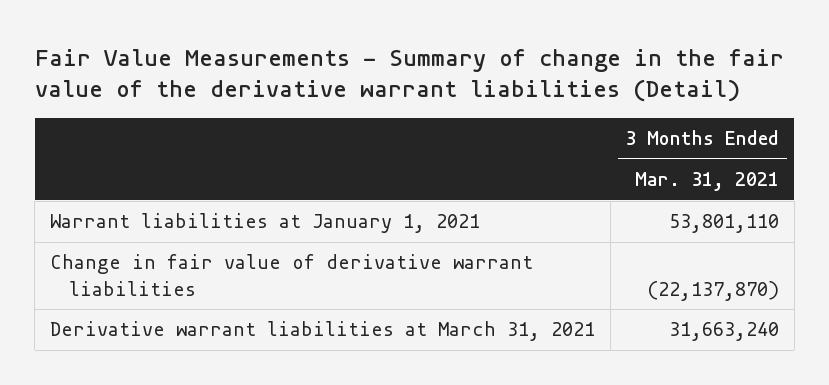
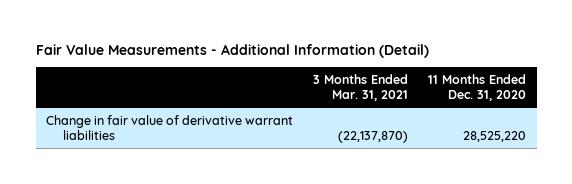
- Fair Value Measurements - Summary of change in the fair value of the derivative warrant liabilities (Detail)
+ Fair Value Measurements - Additional Information (Detail)
- | 3 Months Ended Mar. 31, 2021
+ | 3 Months Ended Mar. 31, 2021 | 11 Months Ended Dec. 31, 2020
- Warrant liabilities at January 1, 2021 | 53,801,110
- Derivative warrant liabilities at March 31, 2021 | 31,663,240

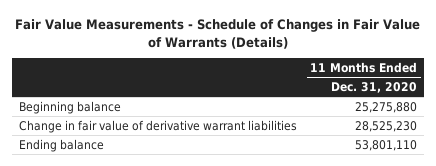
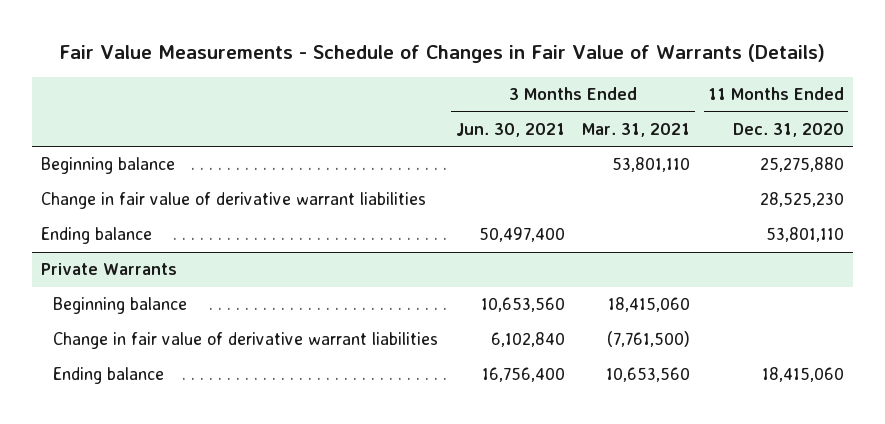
- | 11 Months Ended Dec. 31, 2020
+ | 3 Months Ended Jun. 30, 2021 | 3 Months Ended Mar. 31, 2021 | 11 Months Ended Dec. 31, 2020
+ Private Warrants
+ Beginning balance | 10,653,560 | 18,415,060 |
+ Change in fair value of derivative warrant liabilities | 6,102,840 | (7,761,500) |
+ Ending balance | 16,756,400 | 10,653,560 | 18,415,060

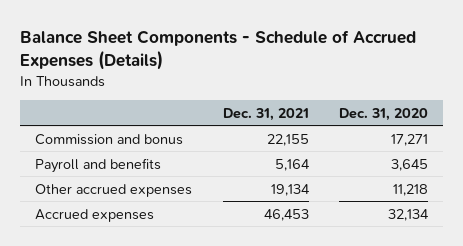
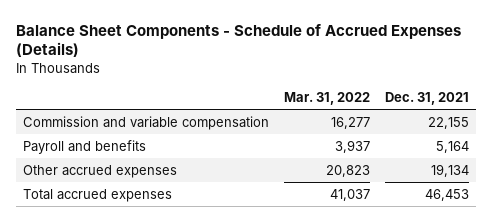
- | Dec. 31, 2021 | Dec. 31, 2020
+ | Mar. 31, 2022 | Dec. 31, 2021
- Commission and bonus | 22,155 | 17,271
+ Commission and variable compensation | 16,277 | 22,155
- Accrued expenses | 46,453 | 32,134
+ Total accrued expenses | 41,037 | 46,453

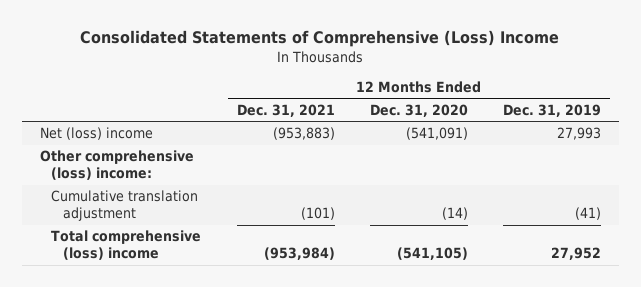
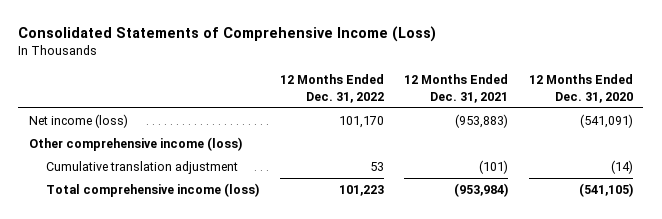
- Consolidated Statements of Comprehensive (Loss) Income
+ Consolidated Statements of Comprehensive Income (Loss)
- | 12 Months Ended Dec. 31, 2021 | 12 Months Ended Dec. 31, 2020 | 12 Months Ended Dec. 31, 2019
+ | 12 Months Ended Dec. 31, 2022 | 12 Months Ended Dec. 31, 2021 | 12 Months Ended Dec. 31, 2020
- Net (loss) income | (953,883) | (541,091) | 27,993
- Other comprehensive (loss) income:
+ Net income (loss) | 101,170 | (953,883) | (541,091)
+ Other comprehensive income (loss)
- Total comprehensive (loss) income | (953,984) | (541,105) | 27,952
+ Total comprehensive income (loss) | 101,223 | (953,984) | (541,105)

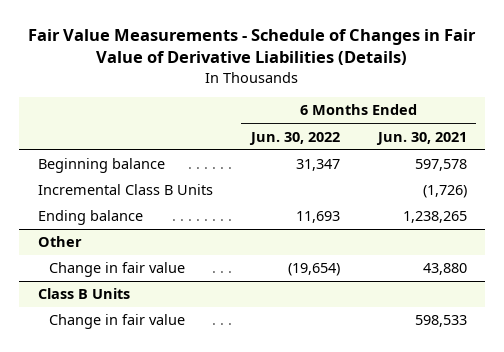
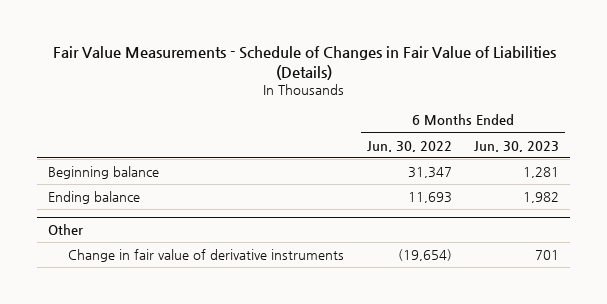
- Fair Value Measurements - Schedule of Changes in Fair Value of Derivative Liabilities (Details)
+ Fair Value Measurements - Schedule of Changes in Fair Value of Liabilities (Details)
- | 6 Months Ended Jun. 30, 2022 | 6 Months Ended Jun. 30, 2021
+ | 6 Months Ended Jun. 30, 2022 | 6 Months Ended Jun. 30, 2023
- Incremental Class B Units | | (1,726)
@ Other
- Change in fair value | (19,654) | 43,880
- Class B Units
- Change in fair value | | 598,533
@ Other
+ Change in fair value of derivative instruments | (19,654) | 701

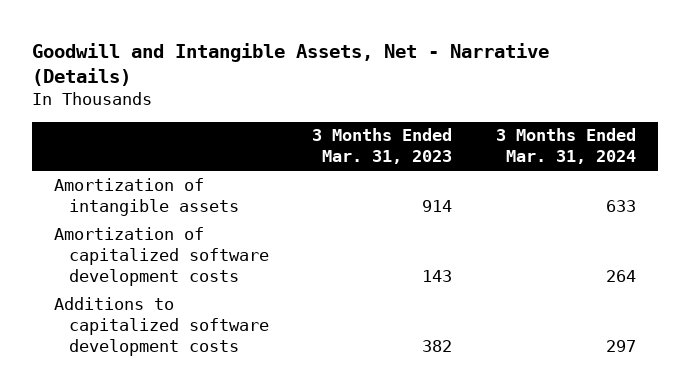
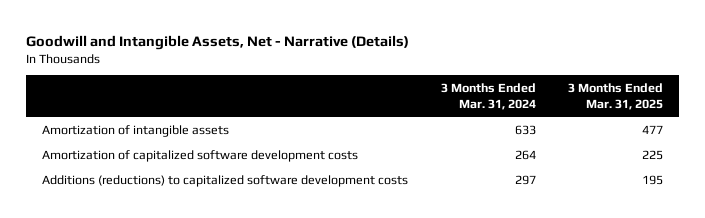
- | 3 Months Ended Mar. 31, 2023 | 3 Months Ended Mar. 31, 2024
+ | 3 Months Ended Mar. 31, 2024 | 3 Months Ended Mar. 31, 2025
- Additions to capitalized software development costs | 382 | 297
+ Additions (reductions) to capitalized software development costs | 297 | 195

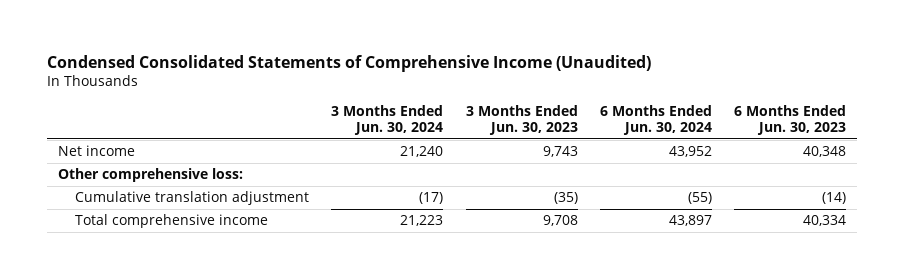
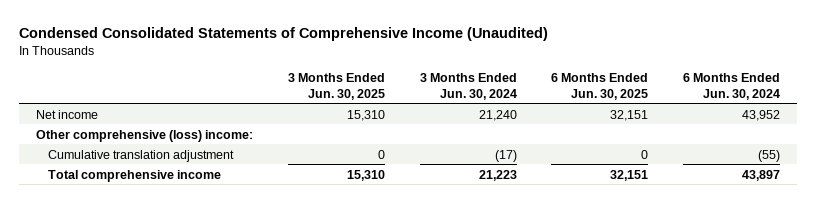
- | 3 Months Ended Jun. 30, 2024 | 3 Months Ended Jun. 30, 2023 | 6 Months Ended Jun. 30, 2024 | 6 Months Ended Jun. 30, 2023
+ | 3 Months Ended Jun. 30, 2025 | 3 Months Ended Jun. 30, 2024 | 6 Months Ended Jun. 30, 2025 | 6 Months Ended Jun. 30, 2024
- Other comprehensive loss:
+ Other comprehensive (loss) income:

